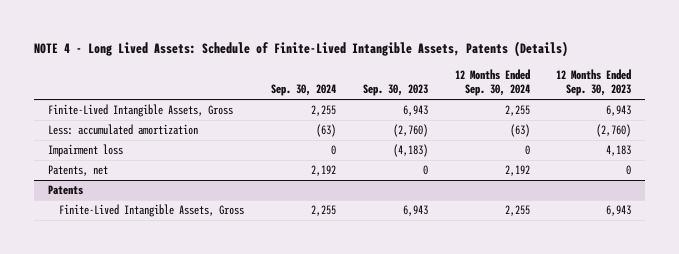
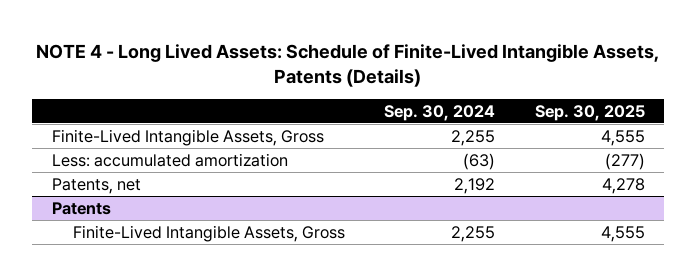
- | Sep. 30, 2024 | Sep. 30, 2023 | 12 Months Ended Sep. 30, 2024 | 12 Months Ended Sep. 30, 2023
+ | Sep. 30, 2024 | Sep. 30, 2025
- Impairment loss | 0 | (4,183) | 0 | 4,183

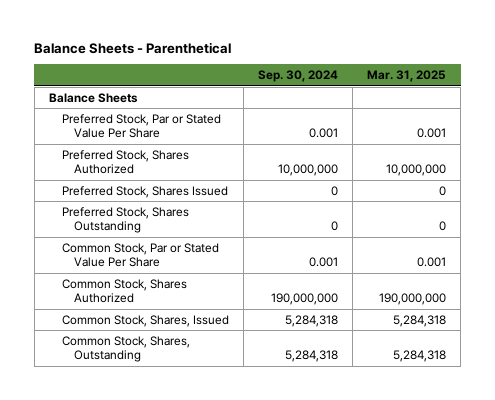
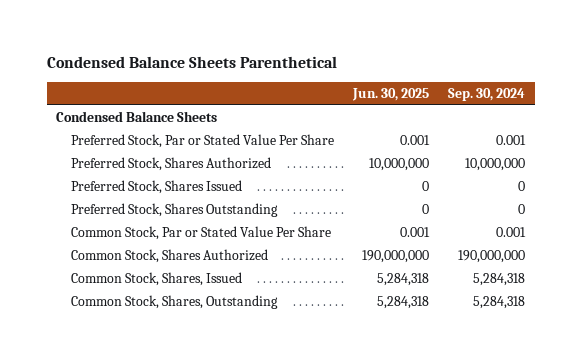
- Balance Sheets - Parenthetical
+ Condensed Balance Sheets Parenthetical
- | Sep. 30, 2024 | Mar. 31, 2025
+ | Jun. 30, 2025 | Sep. 30, 2024
- Balance Sheets
+ Condensed Balance Sheets

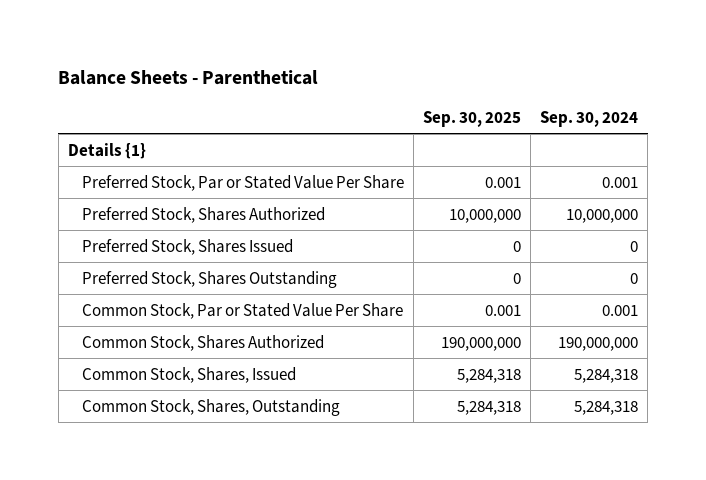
- Condensed Balance Sheets Parenthetical
+ Balance Sheets - Parenthetical
- | Jun. 30, 2025 | Sep. 30, 2024
+ | Sep. 30, 2025 | Sep. 30, 2024
- Condensed Balance Sheets
+ Details {1}

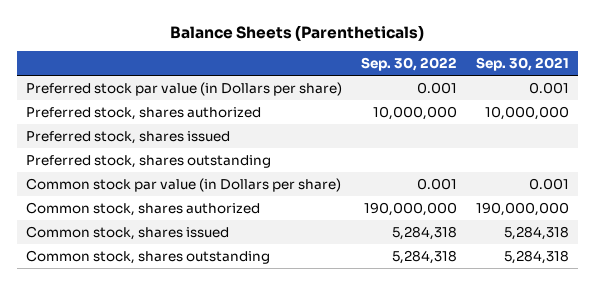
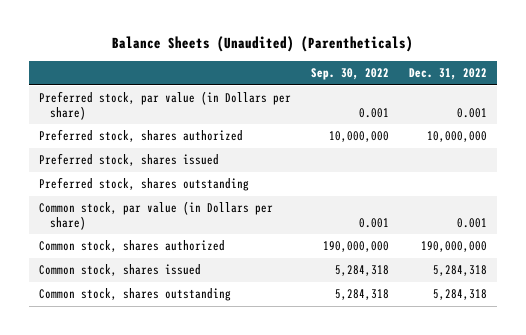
- Balance Sheets (Parentheticals)
+ Balance Sheets (Unaudited) (Parentheticals)
- | Sep. 30, 2022 | Sep. 30, 2021
+ | Sep. 30, 2022 | Dec. 31, 2022
- Preferred stock par value (in Dollars per share) | 0.001 | 0.001
+ Preferred stock, par value (in Dollars per share) | 0.001 | 0.001
- Common stock par value (in Dollars per share) | 0.001 | 0.001
+ Common stock, par value (in Dollars per share) | 0.001 | 0.001

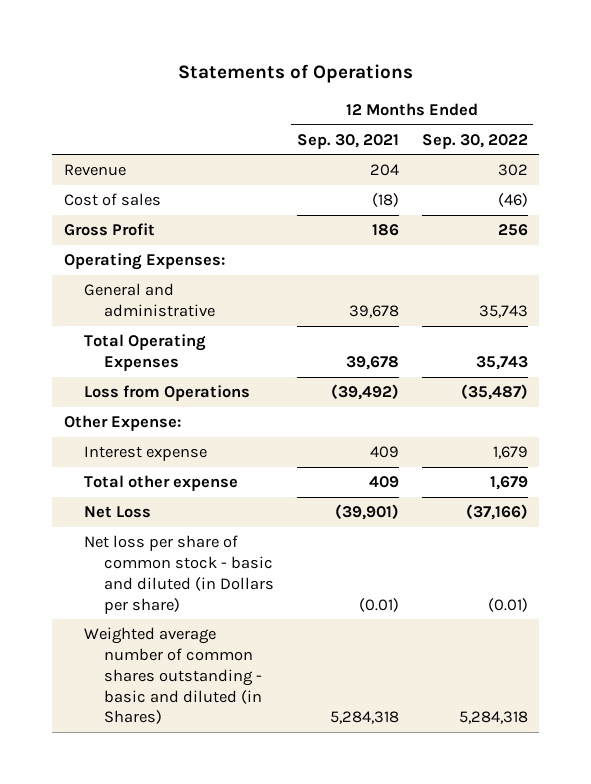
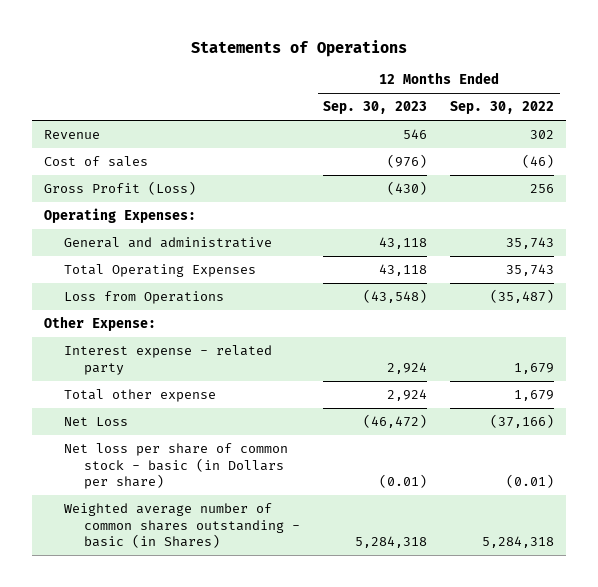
- | 12 Months Ended Sep. 30, 2021 | 12 Months Ended Sep. 30, 2022
+ | 12 Months Ended Sep. 30, 2023 | 12 Months Ended Sep. 30, 2022
- Gross Profit | 186 | 256
+ Gross Profit (Loss) | (430) | 256
- Interest expense | 409 | 1,679
+ Interest expense - related party | 2,924 | 1,679
- Net loss per share of common stock - basic and diluted (in Dollars per share) | (0.01) | (0.01)
- Weighted average number of common shares outstanding - basic and diluted (in Shares) | 5,284,318 | 5,284,318
+ Net loss per share of common stock - basic (in Dollars per share) | (0.01) | (0.01)
+ Weighted average number of common shares outstanding - basic (in Shares) | 5,284,318 | 5,284,318

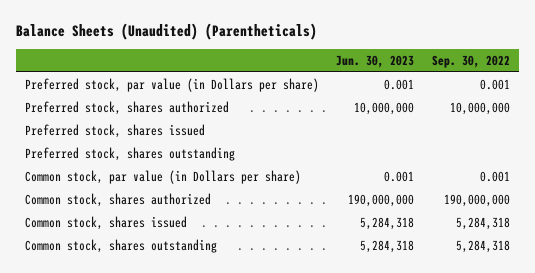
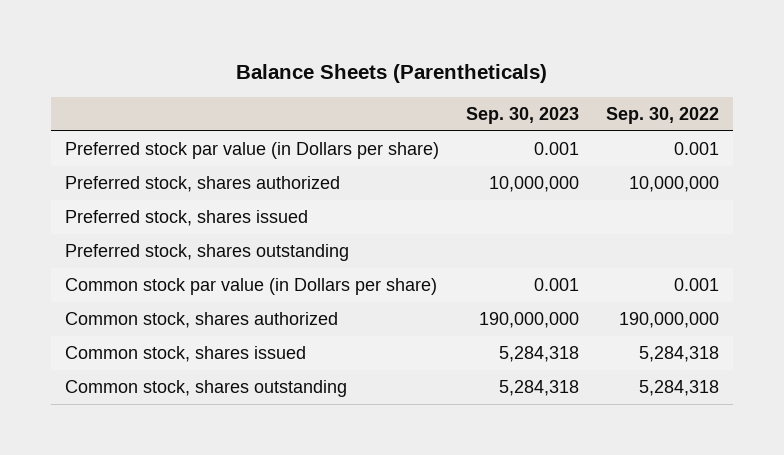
- Balance Sheets (Unaudited) (Parentheticals)
+ Balance Sheets (Parentheticals)
- | Jun. 30, 2023 | Sep. 30, 2022
+ | Sep. 30, 2023 | Sep. 30, 2022
- Preferred stock, par value (in Dollars per share) | 0.001 | 0.001
+ Preferred stock par value (in Dollars per share) | 0.001 | 0.001
- Common stock, par value (in Dollars per share) | 0.001 | 0.001
+ Common stock par value (in Dollars per share) | 0.001 | 0.001

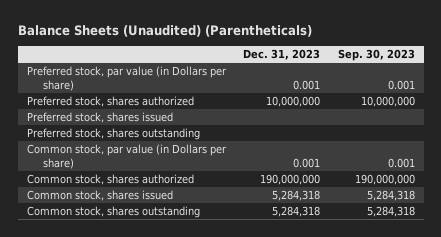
- Balance Sheets (Parentheticals)
+ Balance Sheets (Unaudited) (Parentheticals)
- | Sep. 30, 2023 | Sep. 30, 2022
+ | Dec. 31, 2023 | Sep. 30, 2023
- Preferred stock par value (in Dollars per share) | 0.001 | 0.001
+ Preferred stock, par value (in Dollars per share) | 0.001 | 0.001
- Common stock par value (in Dollars per share) | 0.001 | 0.001
+ Common stock, par value (in Dollars per share) | 0.001 | 0.001

